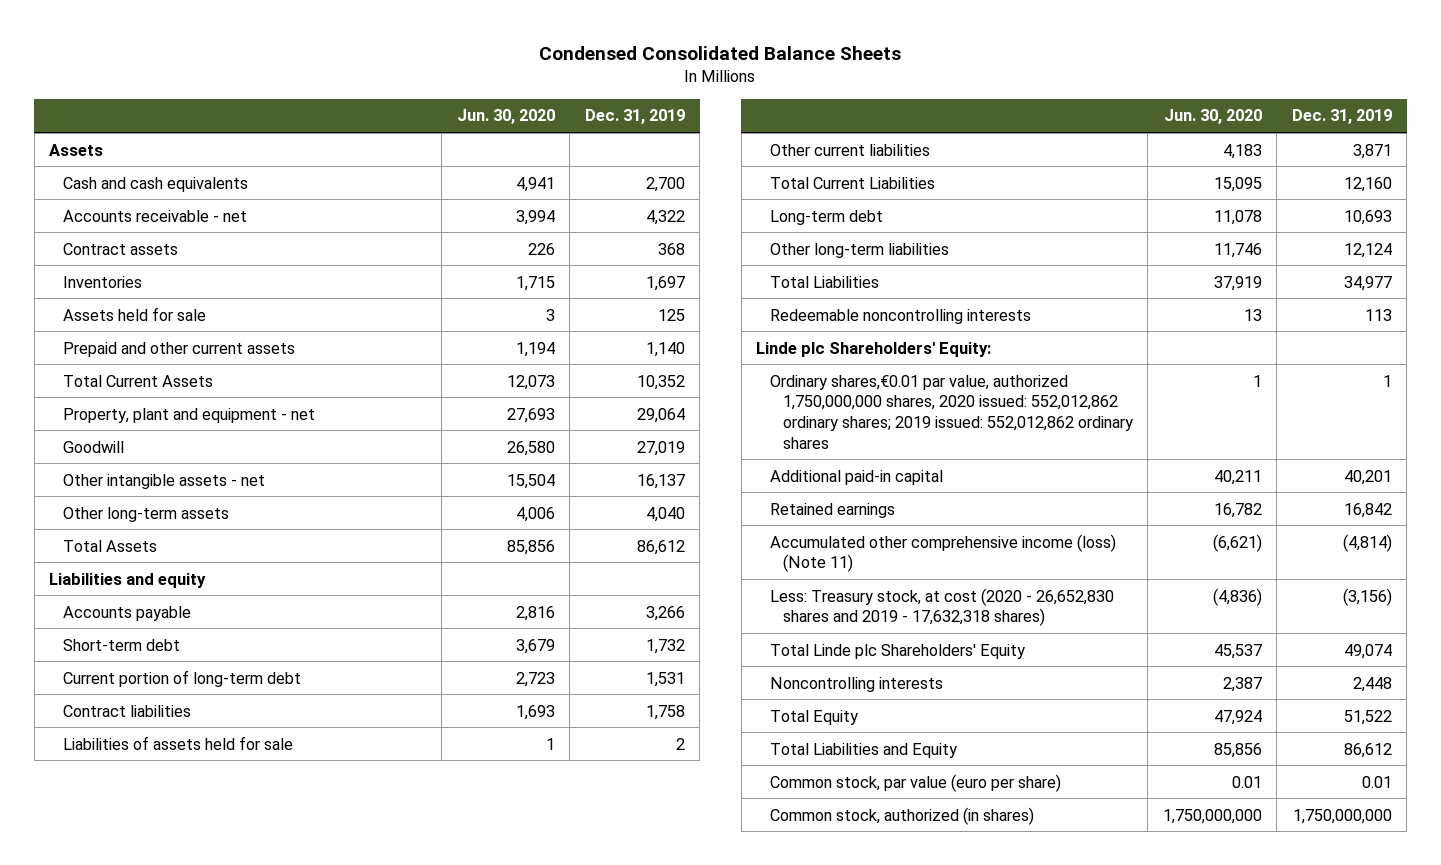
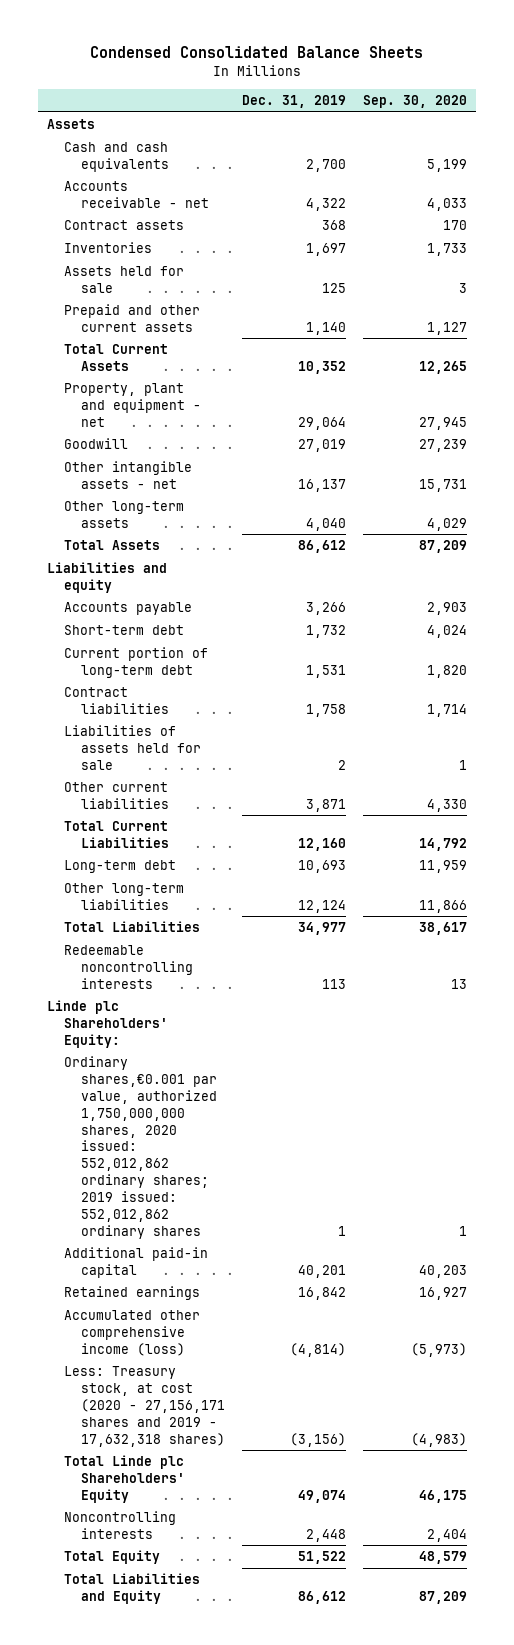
- | Jun. 30, 2020 | Dec. 31, 2019
+ | Dec. 31, 2019 | Sep. 30, 2020
- Ordinary shares,€0.01 par value, authorized 1,750,000,000 shares, 2020 issued: 552,012,862 ordinary shares; 2019 issued: 552,012,862 ordinary shares | 1 | 1
+ Ordinary shares,€0.001 par value, authorized 1,750,000,000 shares, 2020 issued: 552,012,862 ordinary shares; 2019 issued: 552,012,862 ordinary shares | 1 | 1
- Accumulated other comprehensive income (loss) (Note 11) | (6,621) | (4,814)
- Less: Treasury stock, at cost (2020 - 26,652,830 shares and 2019 - 17,632,318 shares) | (4,836) | (3,156)
+ Accumulated other comprehensive income (loss) | (4,814) | (5,973)
+ Less: Treasury stock, at cost (2020 - 27,156,171 shares and 2019 - 17,632,318 shares) | (3,156) | (4,983)
- Common stock, par value (euro per share) | 0.01 | 0.01
- Common stock, authorized (in shares) | 1,750,000,000 | 1,750,000,000

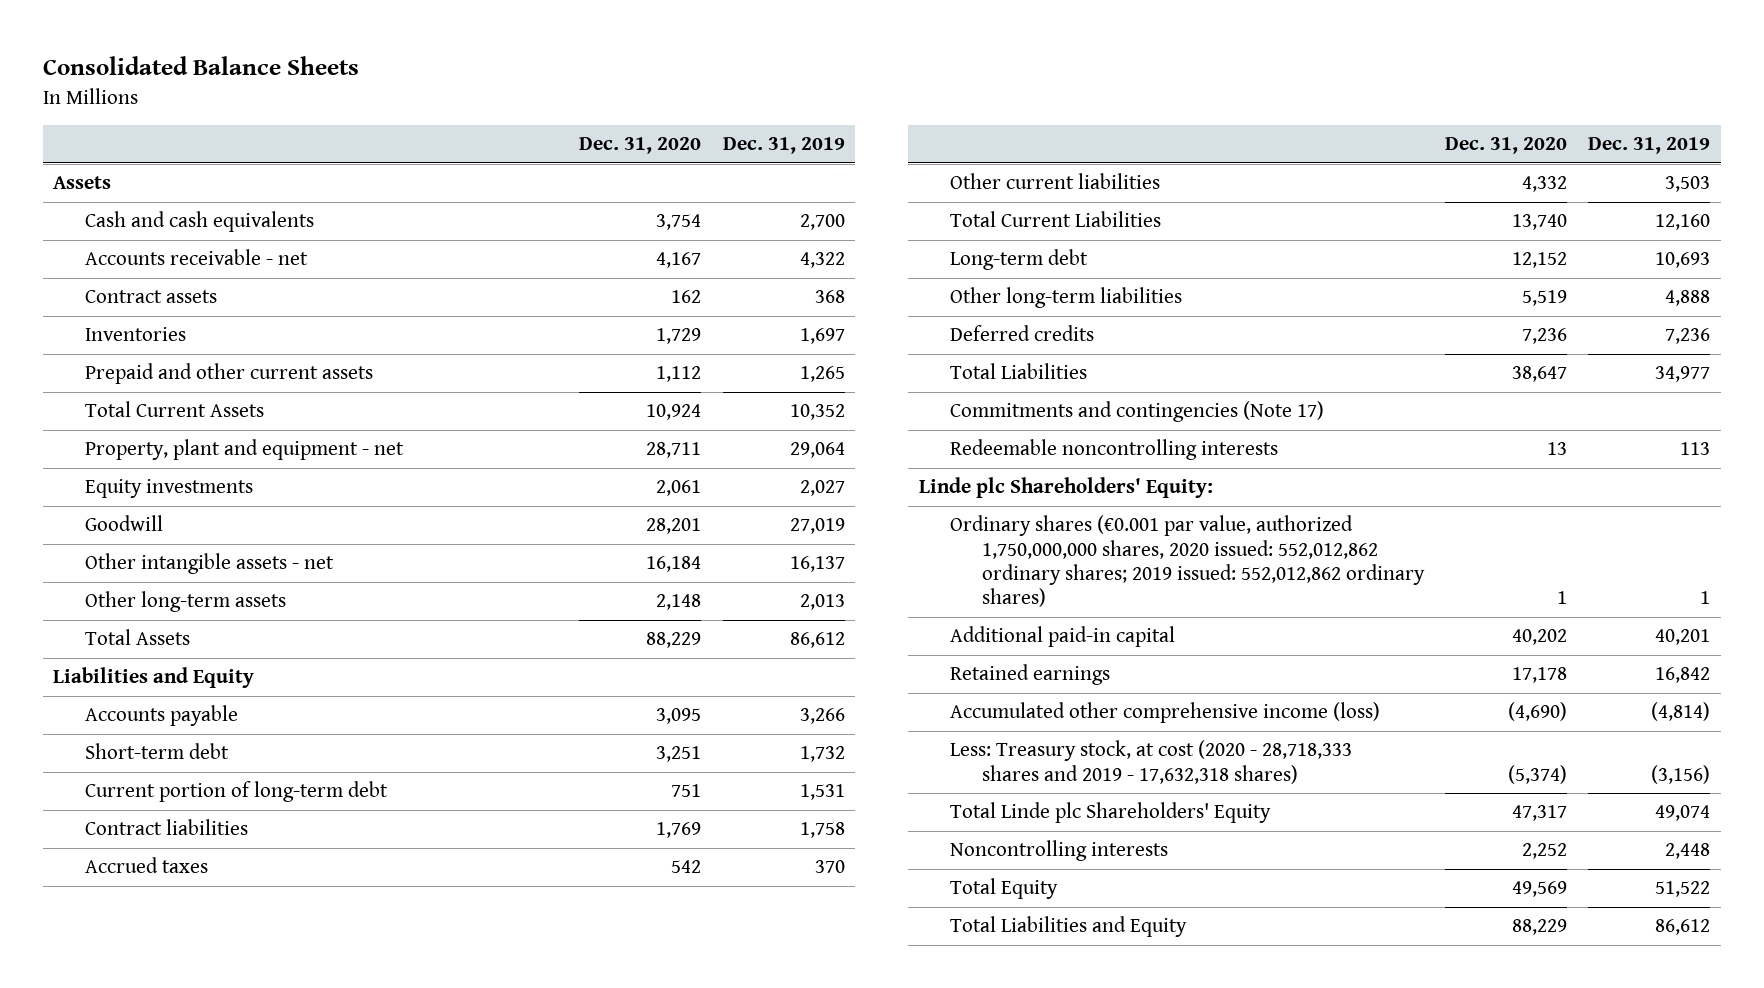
- Condensed Consolidated Balance Sheets
+ Consolidated Balance Sheets
- | Dec. 31, 2019 | Sep. 30, 2020
+ | Dec. 31, 2020 | Dec. 31, 2019
- Assets held for sale | 125 | 3
- Prepaid and other current assets | 1,140 | 1,127
+ Prepaid and other current assets | 1,112 | 1,265
+ Equity investments | 2,061 | 2,027
- Other long-term assets | 4,040 | 4,029
+ Other long-term assets | 2,148 | 2,013
- Liabilities and equity
+ Liabilities and Equity
- Liabilities of assets held for sale | 2 | 1
- Other current liabilities | 3,871 | 4,330
+ Accrued taxes | 542 | 370
+ Other current liabilities | 4,332 | 3,503
- Other long-term liabilities | 12,124 | 11,866
+ Other long-term liabilities | 5,519 | 4,888
+ Deferred credits | 7,236 | 7,236
+ Commitments and contingencies (Note 17)
- Ordinary shares,€0.001 par value, authorized 1,750,000,000 shares, 2020 issued: 552,012,862 ordinary shares; 2019 issued: 552,012,862 ordinary shares | 1 | 1
+ Ordinary shares (€0.001 par value, authorized 1,750,000,000 shares, 2020 issued: 552,012,862 ordinary shares; 2019 issued: 552,012,862 ordinary shares) | 1 | 1
- Less: Treasury stock, at cost (2020 - 27,156,171 shares and 2019 - 17,632,318 shares) | (3,156) | (4,983)
+ Less: Treasury stock, at cost (2020 - 28,718,333 shares and 2019 - 17,632,318 shares) | (5,374) | (3,156)

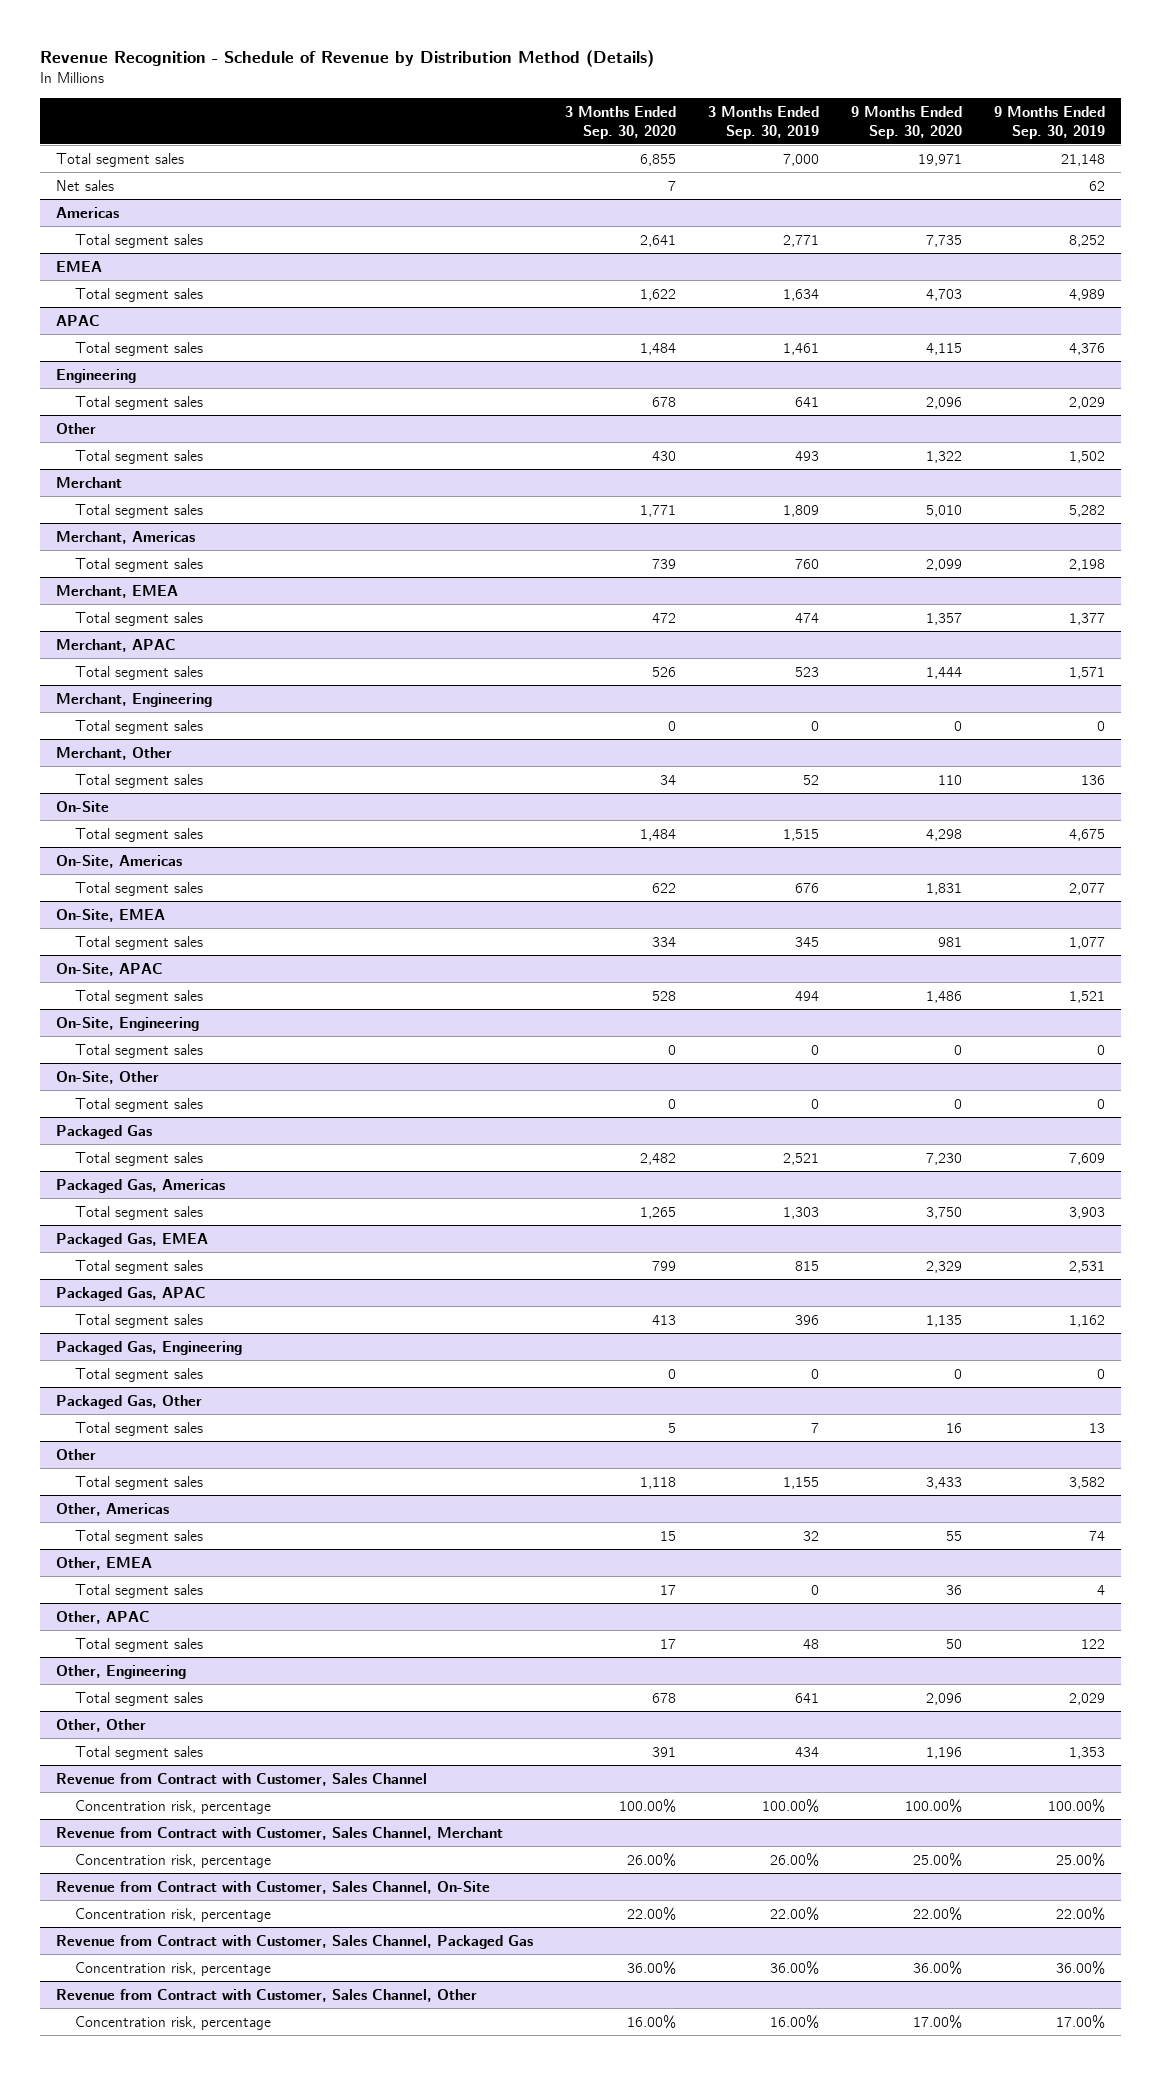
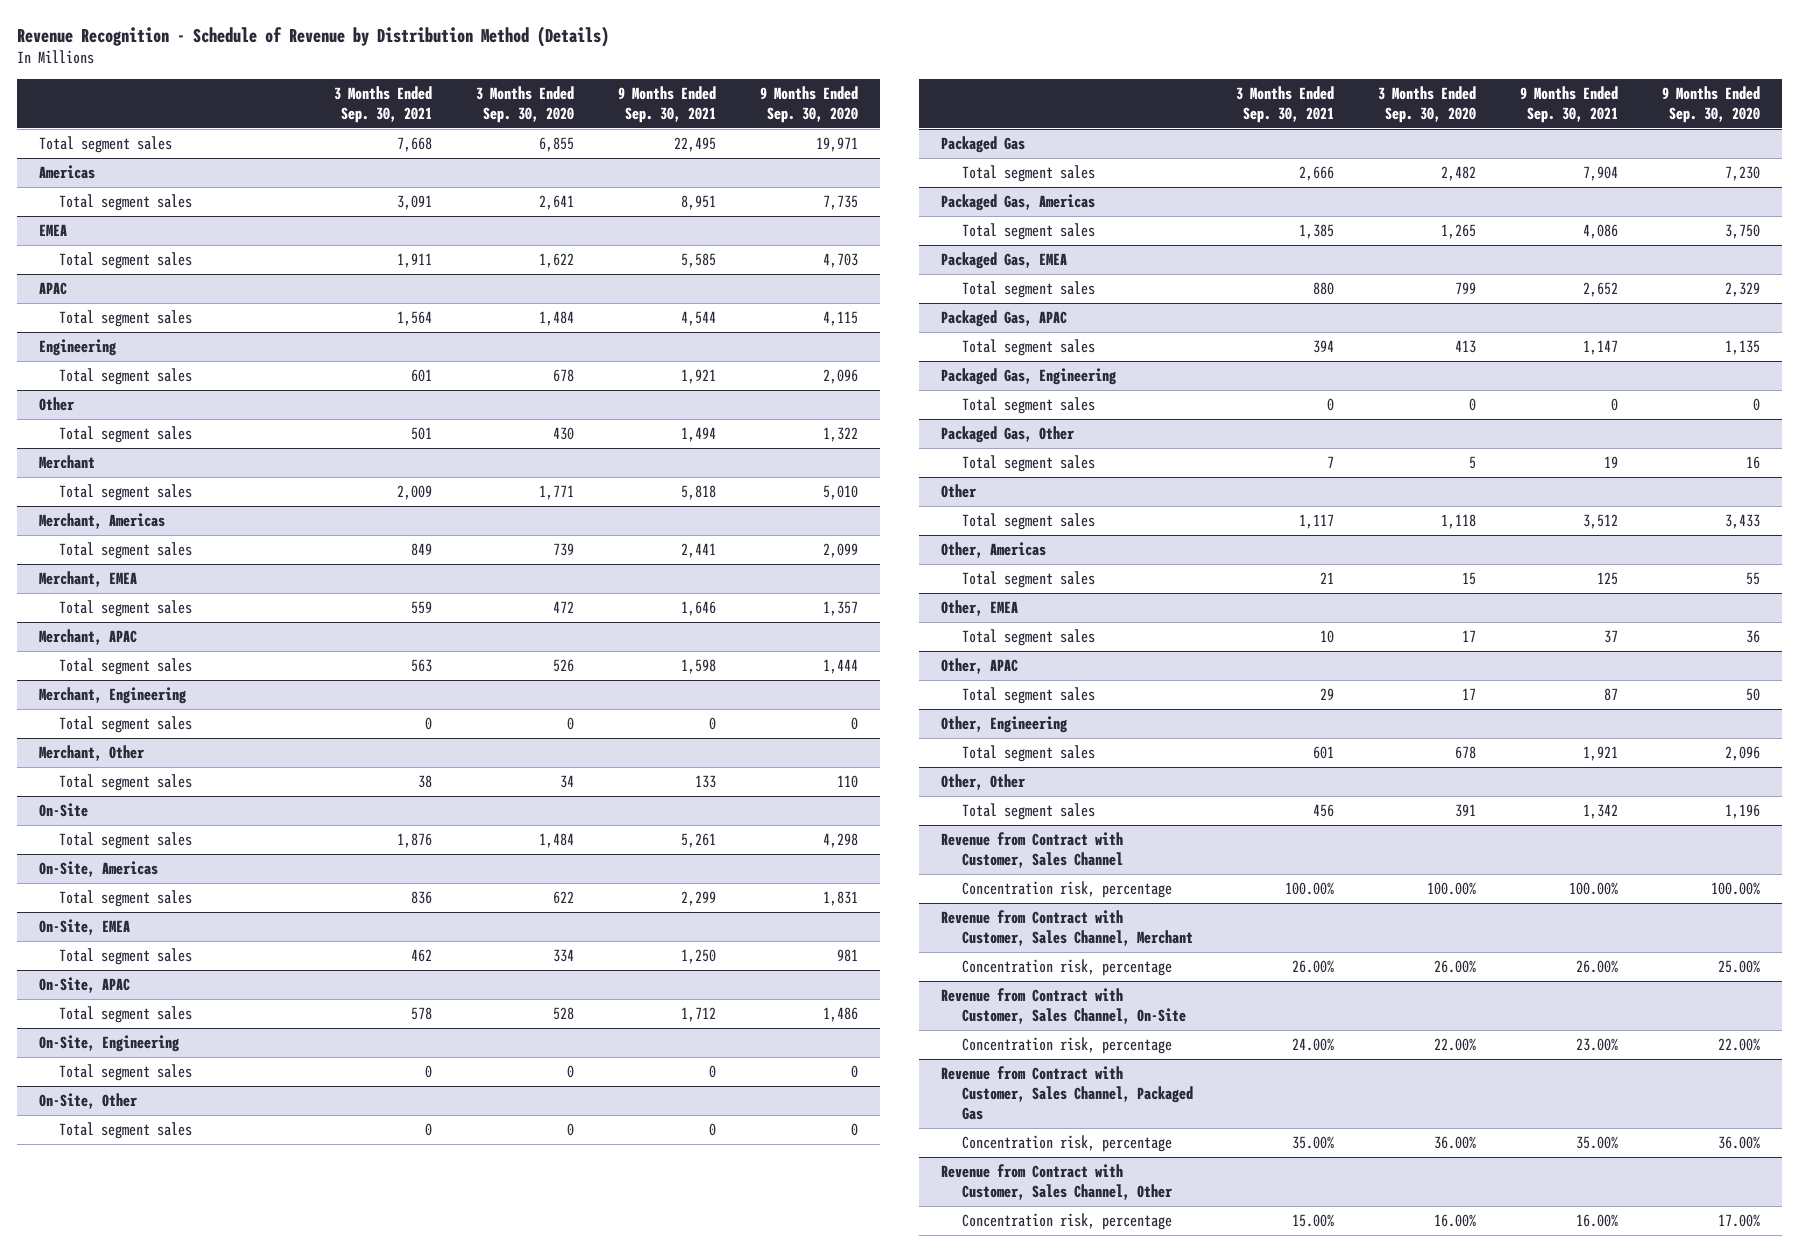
- | 3 Months Ended Sep. 30, 2020 | 3 Months Ended Sep. 30, 2019 | 9 Months Ended Sep. 30, 2020 | 9 Months Ended Sep. 30, 2019
+ | 3 Months Ended Sep. 30, 2021 | 3 Months Ended Sep. 30, 2020 | 9 Months Ended Sep. 30, 2021 | 9 Months Ended Sep. 30, 2020
- Net sales | 7 | | | 62

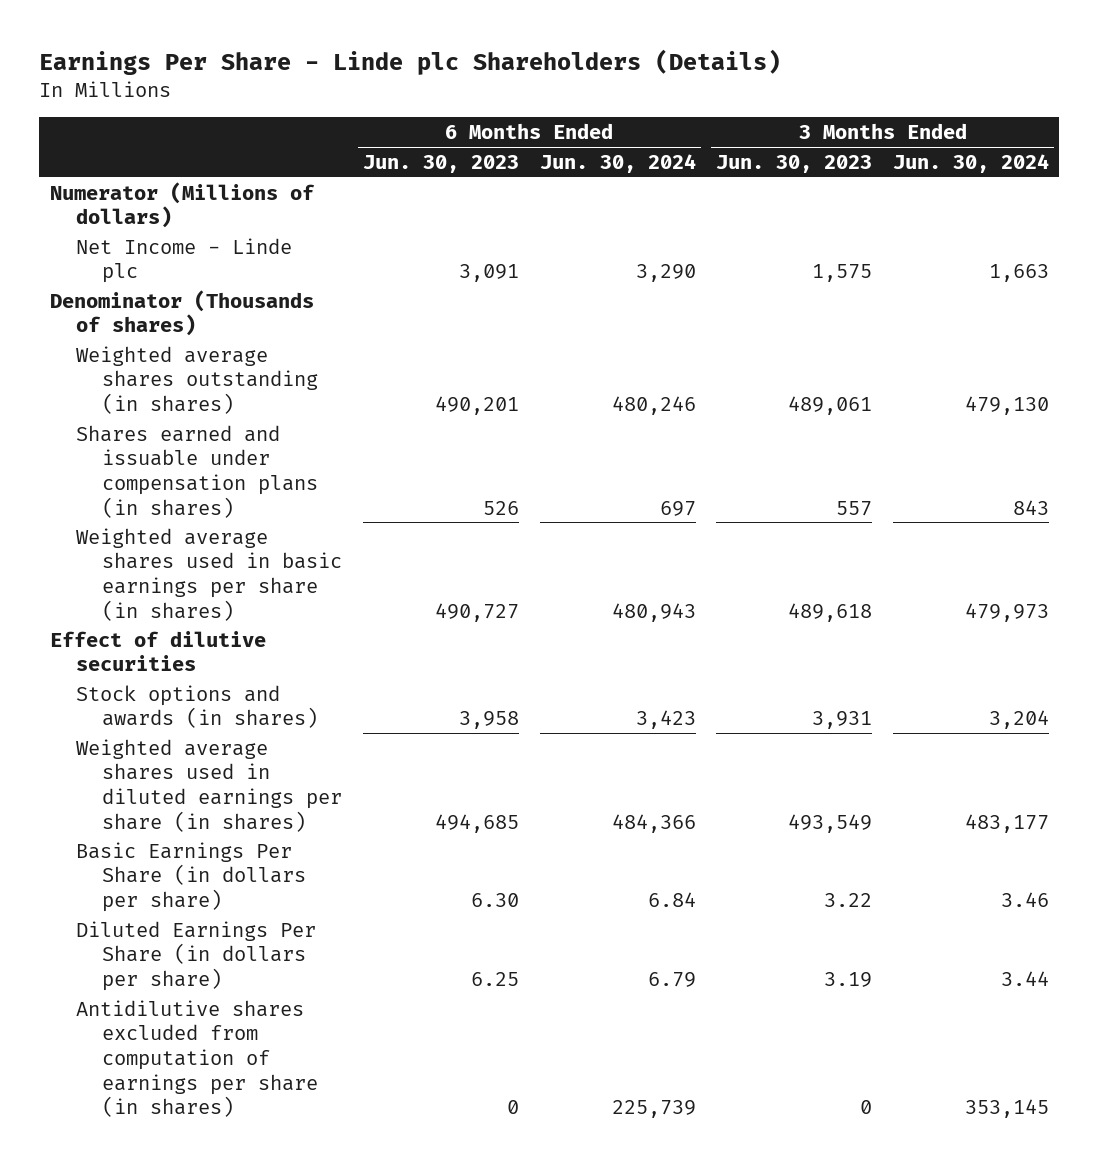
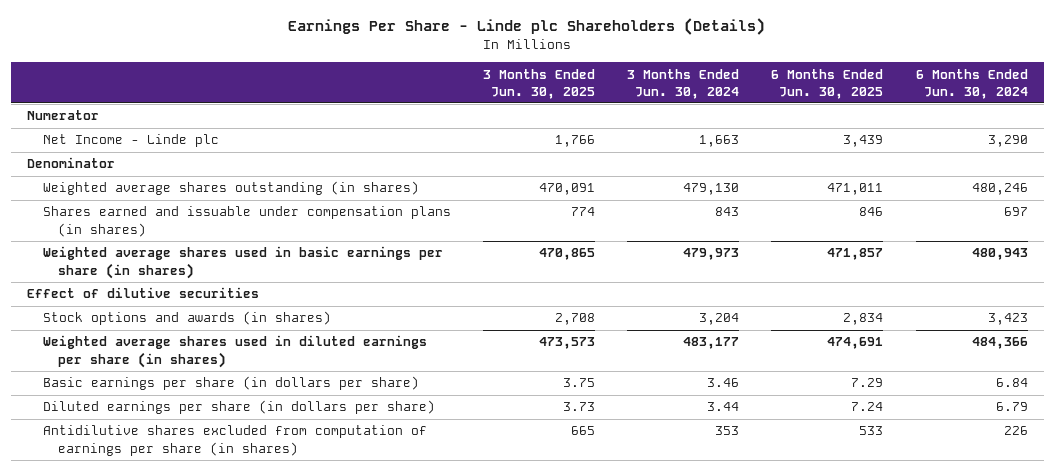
- | 6 Months Ended Jun. 30, 2023 | 6 Months Ended Jun. 30, 2024 | 3 Months Ended Jun. 30, 2023 | 3 Months Ended Jun. 30, 2024
+ | 3 Months Ended Jun. 30, 2025 | 3 Months Ended Jun. 30, 2024 | 6 Months Ended Jun. 30, 2025 | 6 Months Ended Jun. 30, 2024
- Numerator (Millions of dollars)
+ Numerator
- Denominator (Thousands of shares)
+ Denominator
- Basic Earnings Per Share (in dollars per share) | 6.30 | 6.84 | 3.22 | 3.46
- Diluted Earnings Per Share (in dollars per share) | 6.25 | 6.79 | 3.19 | 3.44
- Antidilutive shares excluded from computation of earnings per share (in shares) | 0 | 225,739 | 0 | 353,145
+ Basic earnings per share (in dollars per share) | 3.75 | 3.46 | 7.29 | 6.84
+ Diluted earnings per share (in dollars per share) | 3.73 | 3.44 | 7.24 | 6.79
+ Antidilutive shares excluded from computation of earnings per share (in shares) | 665 | 353 | 533 | 226

